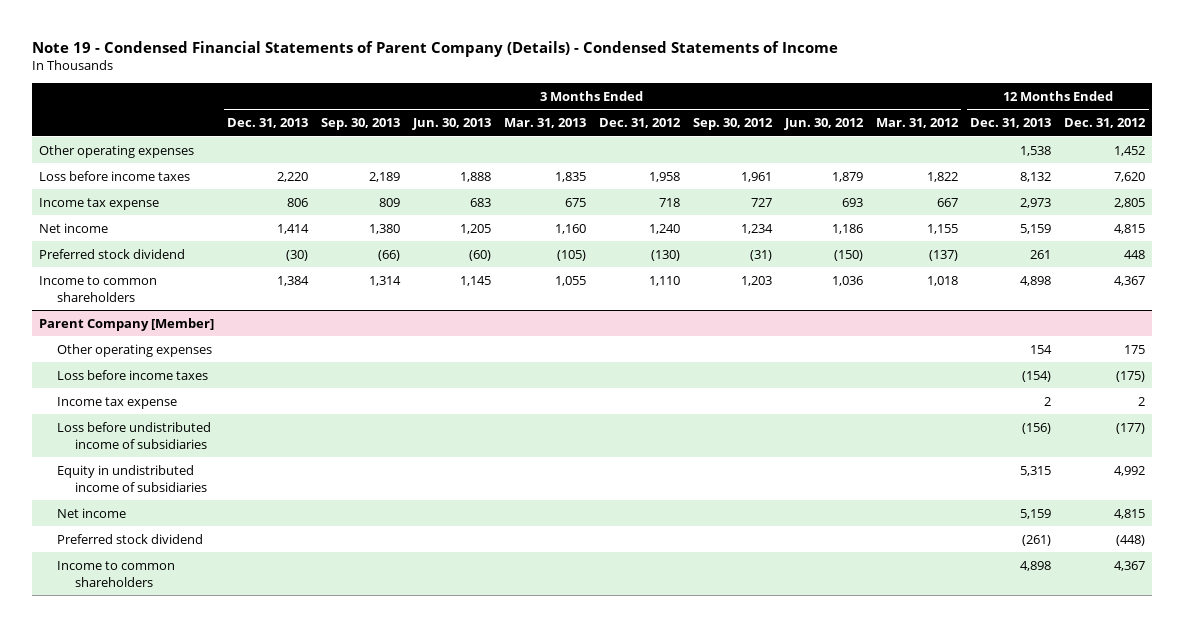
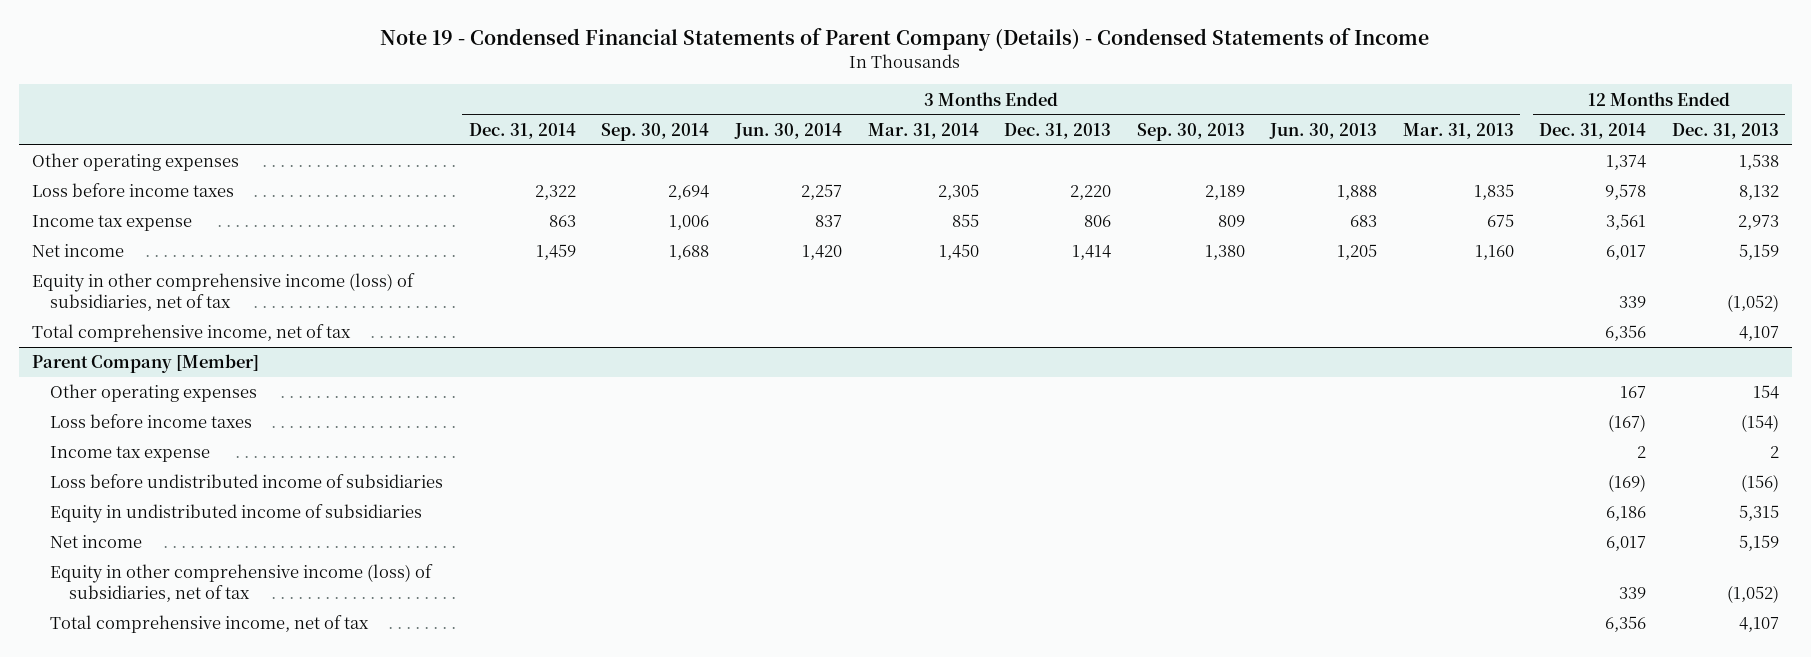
- | 3 Months Ended Dec. 31, 2013 | 3 Months Ended Sep. 30, 2013 | 3 Months Ended Jun. 30, 2013 | 3 Months Ended Mar. 31, 2013 | 3 Months Ended Dec. 31, 2012 | 3 Months Ended Sep. 30, 2012 | 3 Months Ended Jun. 30, 2012 | 3 Months Ended Mar. 31, 2012 | 12 Months Ended Dec. 31, 2013 | 12 Months Ended Dec. 31, 2012
+ | 3 Months Ended Dec. 31, 2014 | 3 Months Ended Sep. 30, 2014 | 3 Months Ended Jun. 30, 2014 | 3 Months Ended Mar. 31, 2014 | 3 Months Ended Dec. 31, 2013 | 3 Months Ended Sep. 30, 2013 | 3 Months Ended Jun. 30, 2013 | 3 Months Ended Mar. 31, 2013 | 12 Months Ended Dec. 31, 2014 | 12 Months Ended Dec. 31, 2013
- Preferred stock dividend | (30) | (66) | (60) | (105) | (130) | (31) | (150) | (137) | 261 | 448
- Income to common shareholders | 1,384 | 1,314 | 1,145 | 1,055 | 1,110 | 1,203 | 1,036 | 1,018 | 4,898 | 4,367
+ Equity in other comprehensive income (loss) of subsidiaries, net of tax | | | | | | | | | 339 | (1,052)
+ Total comprehensive income, net of tax | | | | | | | | | 6,356 | 4,107
@ Parent Company [Member]
- Preferred stock dividend | | | | | | | | | (261) | (448)
- Income to common shareholders | | | | | | | | | 4,898 | 4,367
+ Equity in other comprehensive income (loss) of subsidiaries, net of tax | | | | | | | | | 339 | (1,052)
+ Total comprehensive income, net of tax | | | | | | | | | 6,356 | 4,107

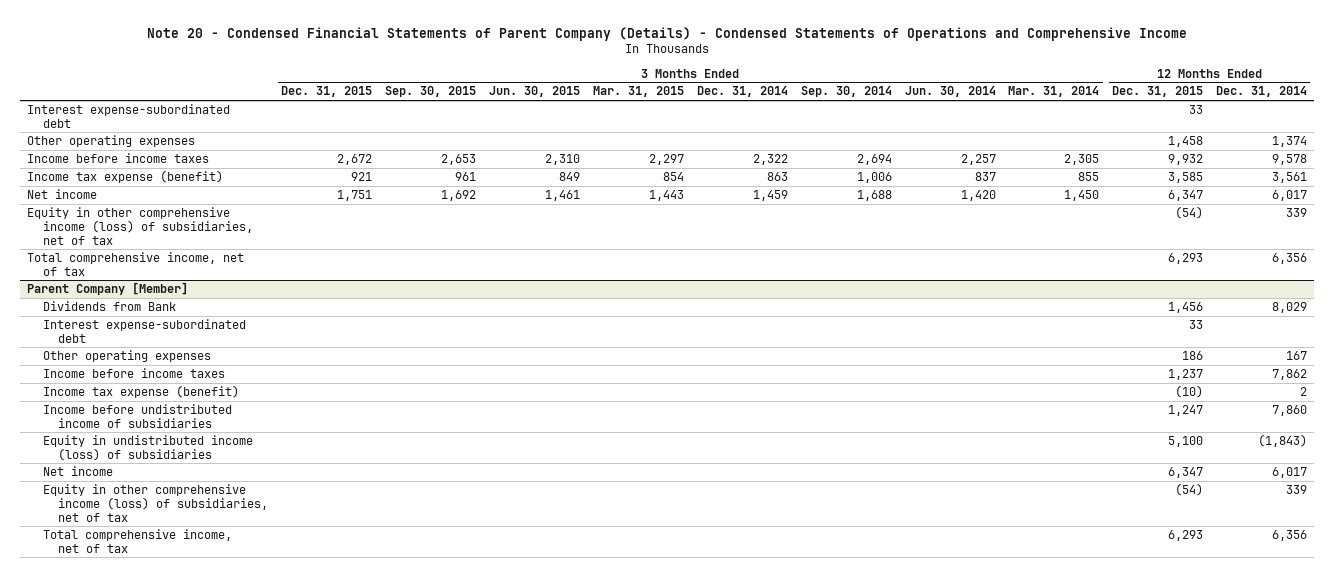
- Note 19 - Condensed Financial Statements of Parent Company (Details) - Condensed Statements of Income
+ Note 20 - Condensed Financial Statements of Parent Company (Details) - Condensed Statements of Operations and Comprehensive Income
- | 3 Months Ended Dec. 31, 2014 | 3 Months Ended Sep. 30, 2014 | 3 Months Ended Jun. 30, 2014 | 3 Months Ended Mar. 31, 2014 | 3 Months Ended Dec. 31, 2013 | 3 Months Ended Sep. 30, 2013 | 3 Months Ended Jun. 30, 2013 | 3 Months Ended Mar. 31, 2013 | 12 Months Ended Dec. 31, 2014 | 12 Months Ended Dec. 31, 2013
+ | 3 Months Ended Dec. 31, 2015 | 3 Months Ended Sep. 30, 2015 | 3 Months Ended Jun. 30, 2015 | 3 Months Ended Mar. 31, 2015 | 3 Months Ended Dec. 31, 2014 | 3 Months Ended Sep. 30, 2014 | 3 Months Ended Jun. 30, 2014 | 3 Months Ended Mar. 31, 2014 | 12 Months Ended Dec. 31, 2015 | 12 Months Ended Dec. 31, 2014
+ Interest expense-subordinated debt | | | | | | | | | 33 |
- Loss before income taxes | 2,322 | 2,694 | 2,257 | 2,305 | 2,220 | 2,189 | 1,888 | 1,835 | 9,578 | 8,132
- Income tax expense | 863 | 1,006 | 837 | 855 | 806 | 809 | 683 | 675 | 3,561 | 2,973
+ Income before income taxes | 2,672 | 2,653 | 2,310 | 2,297 | 2,322 | 2,694 | 2,257 | 2,305 | 9,932 | 9,578
+ Income tax expense (benefit) | 921 | 961 | 849 | 854 | 863 | 1,006 | 837 | 855 | 3,585 | 3,561
@ Parent Company [Member]
+ Dividends from Bank | | | | | | | | | 1,456 | 8,029
+ Interest expense-subordinated debt | | | | | | | | | 33 |
- Loss before income taxes | | | | | | | | | (167) | (154)
- Income tax expense | | | | | | | | | 2 | 2
- Loss before undistributed income of subsidiaries | | | | | | | | | (169) | (156)
- Equity in undistributed income of subsidiaries | | | | | | | | | 6,186 | 5,315
+ Income before income taxes | | | | | | | | | 1,237 | 7,862
+ Income tax expense (benefit) | | | | | | | | | (10) | 2
+ Income before undistributed income of subsidiaries | | | | | | | | | 1,247 | 7,860
+ Equity in undistributed income (loss) of subsidiaries | | | | | | | | | 5,100 | (1,843)

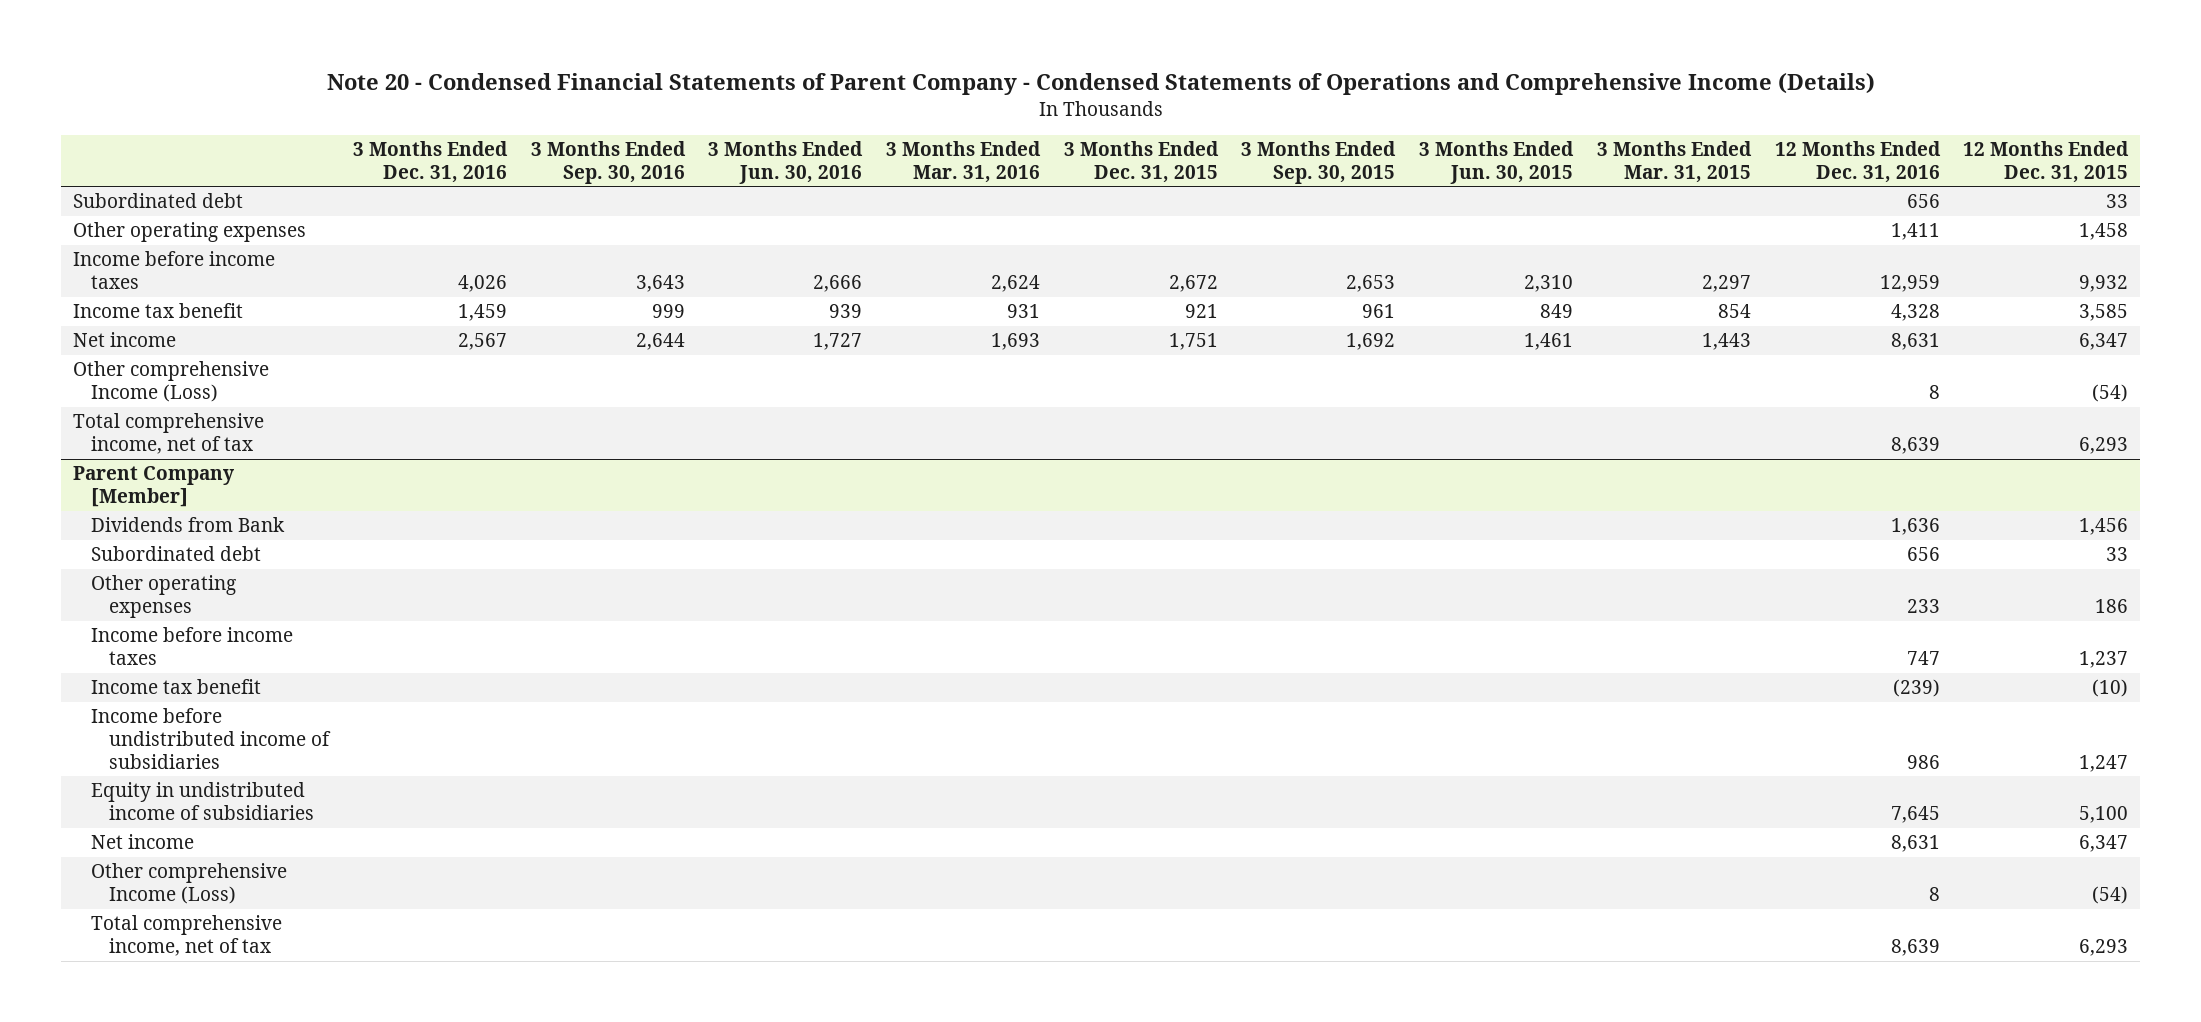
- Note 20 - Condensed Financial Statements of Parent Company (Details) - Condensed Statements of Operations and Comprehensive Income
+ Note 20 - Condensed Financial Statements of Parent Company - Condensed Statements of Operations and Comprehensive Income (Details)
- | 3 Months Ended Dec. 31, 2015 | 3 Months Ended Sep. 30, 2015 | 3 Months Ended Jun. 30, 2015 | 3 Months Ended Mar. 31, 2015 | 3 Months Ended Dec. 31, 2014 | 3 Months Ended Sep. 30, 2014 | 3 Months Ended Jun. 30, 2014 | 3 Months Ended Mar. 31, 2014 | 12 Months Ended Dec. 31, 2015 | 12 Months Ended Dec. 31, 2014
+ | 3 Months Ended Dec. 31, 2016 | 3 Months Ended Sep. 30, 2016 | 3 Months Ended Jun. 30, 2016 | 3 Months Ended Mar. 31, 2016 | 3 Months Ended Dec. 31, 2015 | 3 Months Ended Sep. 30, 2015 | 3 Months Ended Jun. 30, 2015 | 3 Months Ended Mar. 31, 2015 | 12 Months Ended Dec. 31, 2016 | 12 Months Ended Dec. 31, 2015
- Interest expense-subordinated debt | | | | | | | | | 33 |
+ Subordinated debt | | | | | | | | | 656 | 33
- Income tax expense (benefit) | 921 | 961 | 849 | 854 | 863 | 1,006 | 837 | 855 | 3,585 | 3,561
+ Income tax benefit | 1,459 | 999 | 939 | 931 | 921 | 961 | 849 | 854 | 4,328 | 3,585
- Equity in other comprehensive income (loss) of subsidiaries, net of tax | | | | | | | | | (54) | 339
+ Other comprehensive Income (Loss) | | | | | | | | | 8 | (54)
@ Parent Company [Member]
- Interest expense-subordinated debt | | | | | | | | | 33 |
+ Subordinated debt | | | | | | | | | 656 | 33
- Income tax expense (benefit) | | | | | | | | | (10) | 2
+ Income tax benefit | | | | | | | | | (239) | (10)
- Equity in undistributed income (loss) of subsidiaries | | | | | | | | | 5,100 | (1,843)
+ Equity in undistributed income of subsidiaries | | | | | | | | | 7,645 | 5,100
- Equity in other comprehensive income (loss) of subsidiaries, net of tax | | | | | | | | | (54) | 339
+ Other comprehensive Income (Loss) | | | | | | | | | 8 | (54)

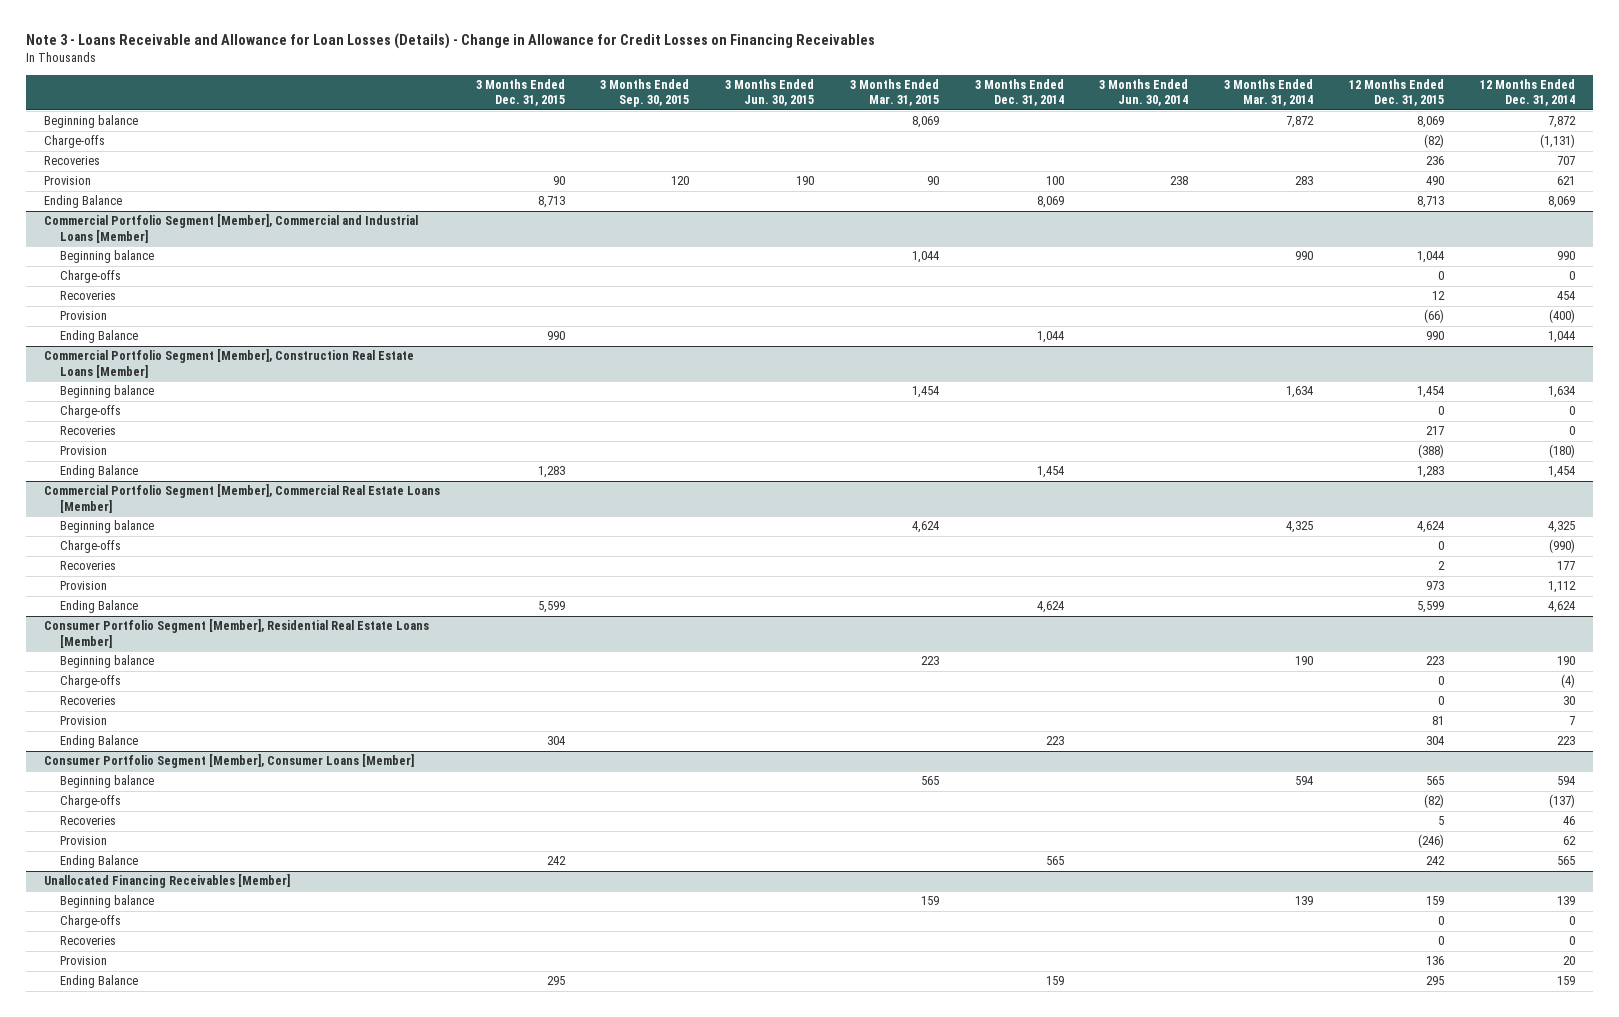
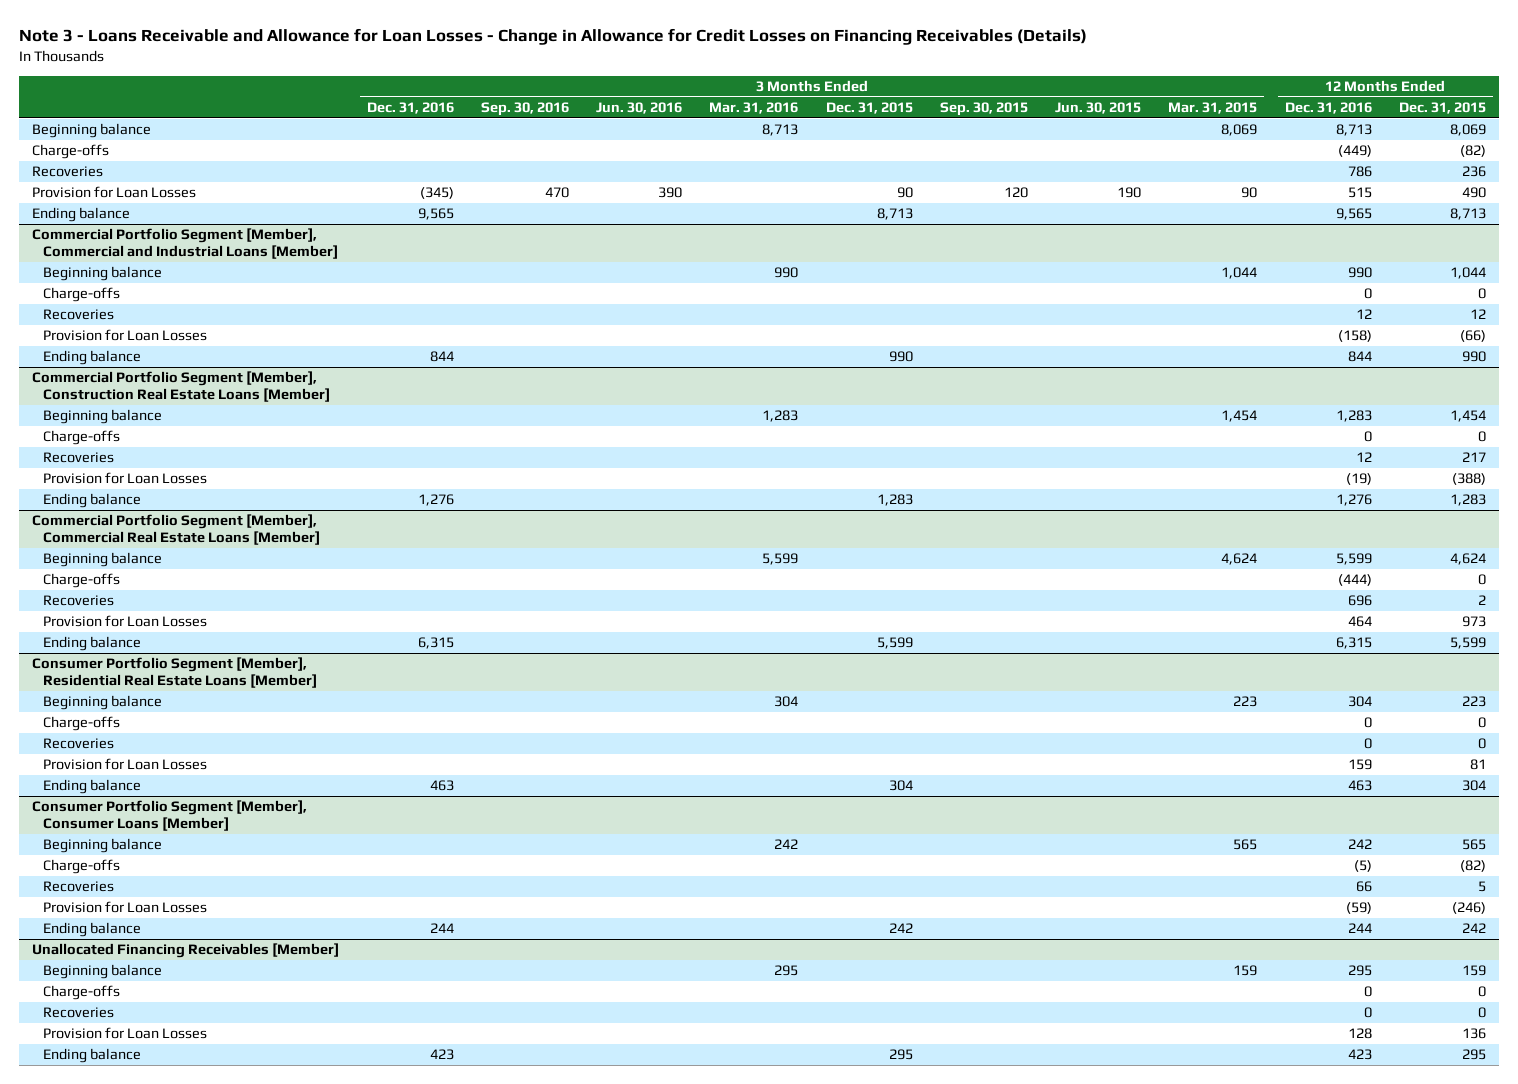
- Note 3 - Loans Receivable and Allowance for Loan Losses (Details) - Change in Allowance for Credit Losses on Financing Receivables
+ Note 3 - Loans Receivable and Allowance for Loan Losses - Change in Allowance for Credit Losses on Financing Receivables (Details)
- | 3 Months Ended Dec. 31, 2015 | 3 Months Ended Sep. 30, 2015 | 3 Months Ended Jun. 30, 2015 | 3 Months Ended Mar. 31, 2015 | 3 Months Ended Dec. 31, 2014 | 3 Months Ended Jun. 30, 2014 | 3 Months Ended Mar. 31, 2014 | 12 Months Ended Dec. 31, 2015 | 12 Months Ended Dec. 31, 2014
+ | 3 Months Ended Dec. 31, 2016 | 3 Months Ended Sep. 30, 2016 | 3 Months Ended Jun. 30, 2016 | 3 Months Ended Mar. 31, 2016 | 3 Months Ended Dec. 31, 2015 | 3 Months Ended Sep. 30, 2015 | 3 Months Ended Jun. 30, 2015 | 3 Months Ended Mar. 31, 2015 | 12 Months Ended Dec. 31, 2016 | 12 Months Ended Dec. 31, 2015
- Provision | 90 | 120 | 190 | 90 | 100 | 238 | 283 | 490 | 621
- Ending Balance | 8,713 | | | | 8,069 | | | 8,713 | 8,069
+ Provision for Loan Losses | (345) | 470 | 390 | | 90 | 120 | 190 | 90 | 515 | 490
+ Ending balance | 9,565 | | | | 8,713 | | | | 9,565 | 8,713
@ Commercial Portfolio Segment [Member], Commercial and Industrial Loans [Member]
- Provision | | | | | | | | (66) | (400)
- Ending Balance | 990 | | | | 1,044 | | | 990 | 1,044
+ Provision for Loan Losses | | | | | | | | | (158) | (66)
+ Ending balance | 844 | | | | 990 | | | | 844 | 990
@ Commercial Portfolio Segment [Member], Construction Real Estate Loans [Member]
- Provision | | | | | | | | (388) | (180)
- Ending Balance | 1,283 | | | | 1,454 | | | 1,283 | 1,454
+ Provision for Loan Losses | | | | | | | | | (19) | (388)
+ Ending balance | 1,276 | | | | 1,283 | | | | 1,276 | 1,283
@ Commercial Portfolio Segment [Member], Commercial Real Estate Loans [Member]
- Provision | | | | | | | | 973 | 1,112
- Ending Balance | 5,599 | | | | 4,624 | | | 5,599 | 4,624
+ Provision for Loan Losses | | | | | | | | | 464 | 973
+ Ending balance | 6,315 | | | | 5,599 | | | | 6,315 | 5,599
@ Consumer Portfolio Segment [Member], Residential Real Estate Loans [Member]
- Provision | | | | | | | | 81 | 7
- Ending Balance | 304 | | | | 223 | | | 304 | 223
+ Provision for Loan Losses | | | | | | | | | 159 | 81
+ Ending balance | 463 | | | | 304 | | | | 463 | 304
@ Consumer Portfolio Segment [Member], Consumer Loans [Member]
- Provision | | | | | | | | (246) | 62
- Ending Balance | 242 | | | | 565 | | | 242 | 565
+ Provision for Loan Losses | | | | | | | | | (59) | (246)
+ Ending balance | 244 | | | | 242 | | | | 244 | 242
@ Unallocated Financing Receivables [Member]
- Provision | | | | | | | | 136 | 20
- Ending Balance | 295 | | | | 159 | | | 295 | 159
+ Provision for Loan Losses | | | | | | | | | 128 | 136
+ Ending balance | 423 | | | | 295 | | | | 423 | 295

